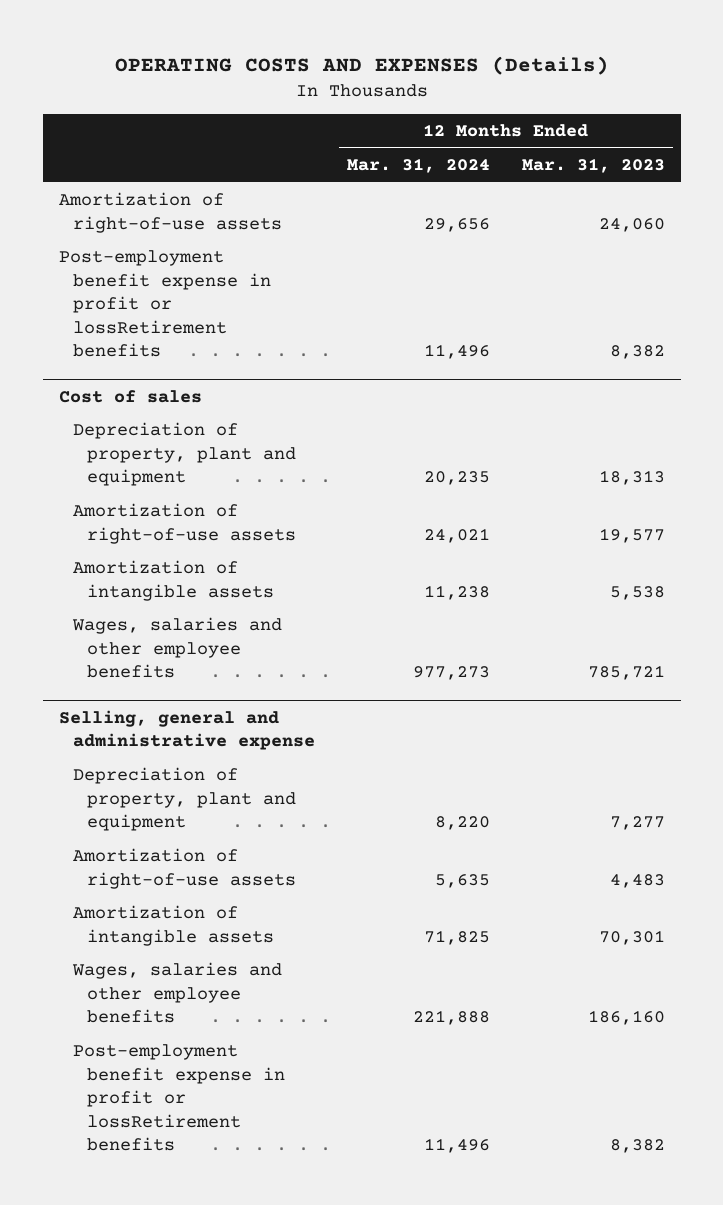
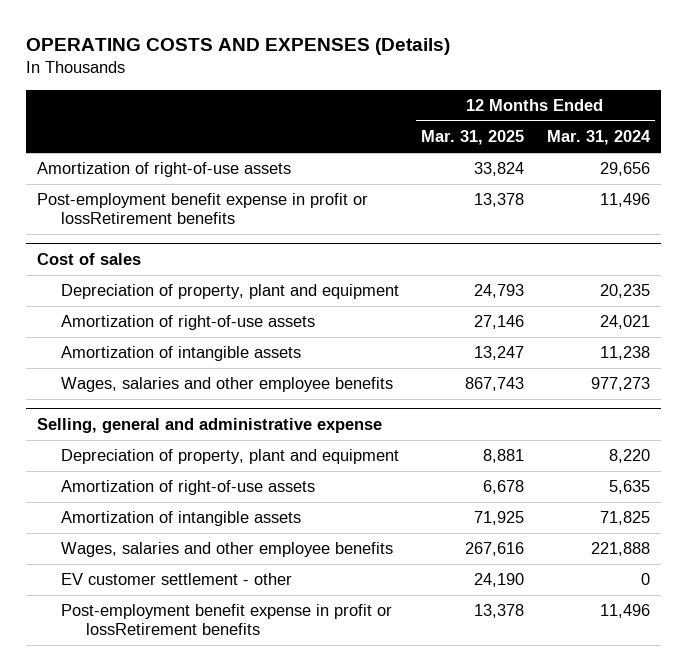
- | 12 Months Ended Mar. 31, 2024 | 12 Months Ended Mar. 31, 2023
+ | 12 Months Ended Mar. 31, 2025 | 12 Months Ended Mar. 31, 2024
@ Selling, general and administrative expense
+ EV customer settlement - other | 24,190 | 0

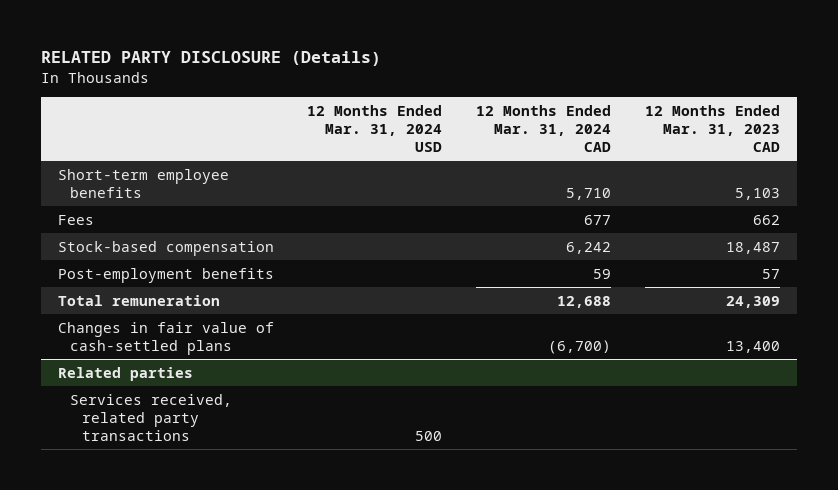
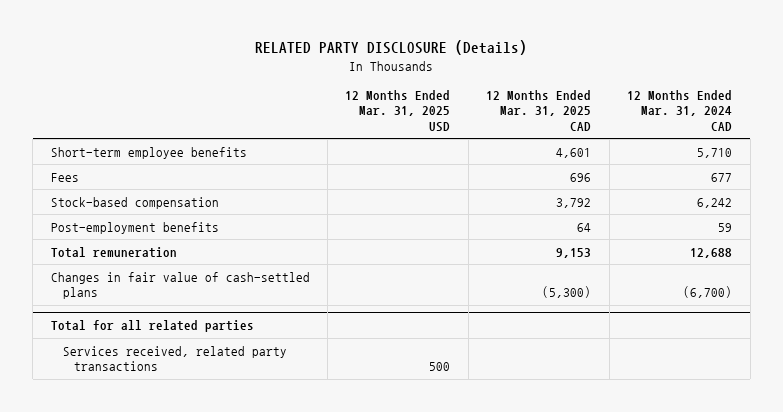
- | 12 Months Ended Mar. 31, 2024 USD | 12 Months Ended Mar. 31, 2024 CAD | 12 Months Ended Mar. 31, 2023 CAD
+ | 12 Months Ended Mar. 31, 2025 USD | 12 Months Ended Mar. 31, 2025 CAD | 12 Months Ended Mar. 31, 2024 CAD
- Related parties
+ Total for all related parties

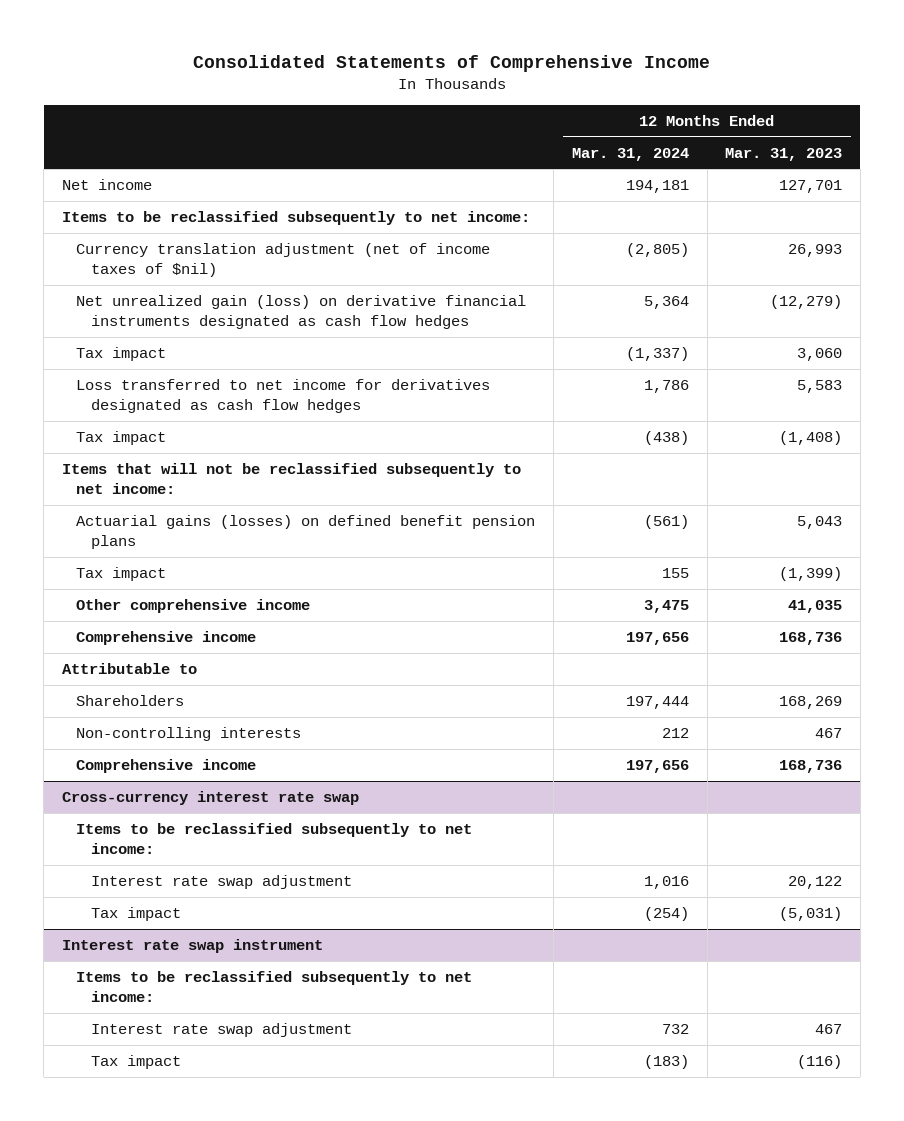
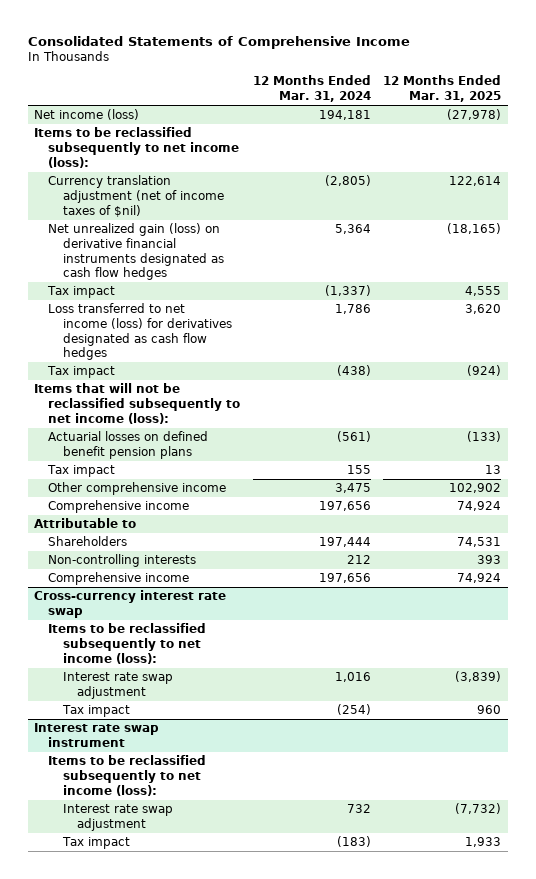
- | 12 Months Ended Mar. 31, 2024 | 12 Months Ended Mar. 31, 2023
+ | 12 Months Ended Mar. 31, 2024 | 12 Months Ended Mar. 31, 2025
- Net income | 194,181 | 127,701
- Items to be reclassified subsequently to net income:
+ Net income (loss) | 194,181 | (27,978)
+ Items to be reclassified subsequently to net income (loss):
- Loss transferred to net income for derivatives designated as cash flow hedges | 1,786 | 5,583
+ Loss transferred to net income (loss) for derivatives designated as cash flow hedges | 1,786 | 3,620
- Items that will not be reclassified subsequently to net income:
- Actuarial gains (losses) on defined benefit pension plans | (561) | 5,043
+ Items that will not be reclassified subsequently to net income (loss):
+ Actuarial losses on defined benefit pension plans | (561) | (133)
@ Cross-currency interest rate swap
- Items to be reclassified subsequently to net income:
+ Items to be reclassified subsequently to net income (loss):
@ Interest rate swap instrument
- Items to be reclassified subsequently to net income:
+ Items to be reclassified subsequently to net income (loss):

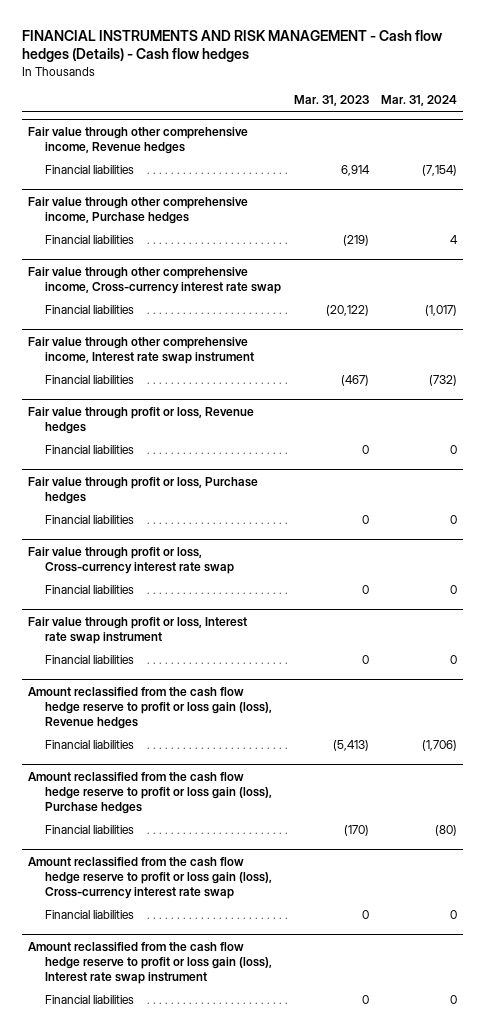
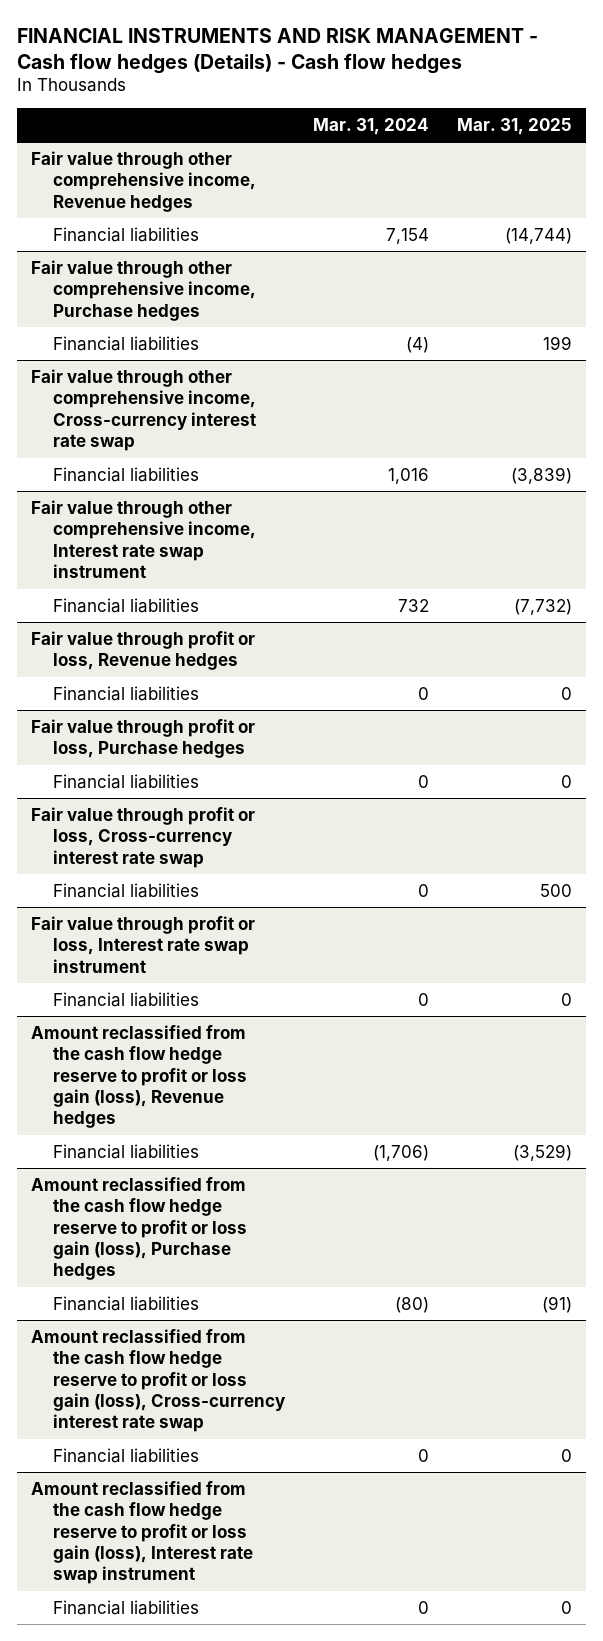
- | Mar. 31, 2023 | Mar. 31, 2024
+ | Mar. 31, 2024 | Mar. 31, 2025
@ Fair value through other comprehensive income, Revenue hedges
- Financial liabilities | 6,914 | (7,154)
+ Financial liabilities | 7,154 | (14,744)
@ Fair value through other comprehensive income, Purchase hedges
- Financial liabilities | (219) | 4
+ Financial liabilities | (4) | 199
@ Fair value through other comprehensive income, Cross-currency interest rate swap
- Financial liabilities | (20,122) | (1,017)
+ Financial liabilities | 1,016 | (3,839)
@ Fair value through other comprehensive income, Interest rate swap instrument
- Financial liabilities | (467) | (732)
+ Financial liabilities | 732 | (7,732)

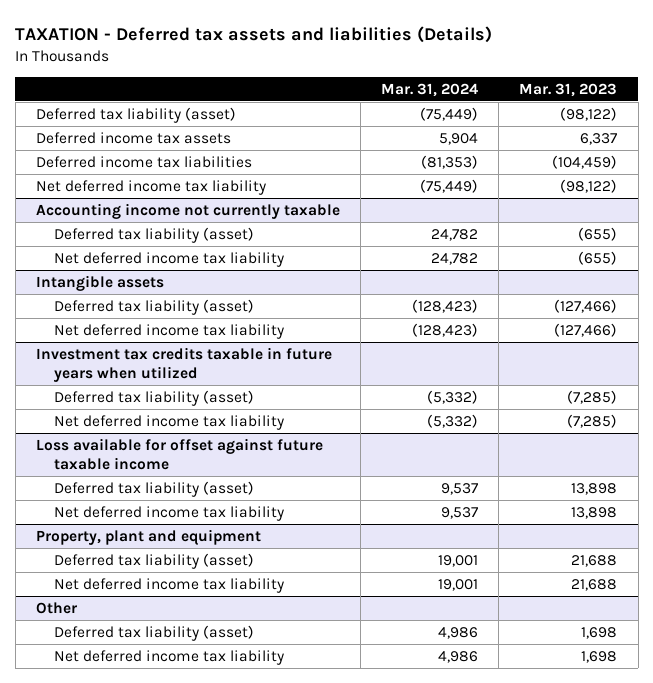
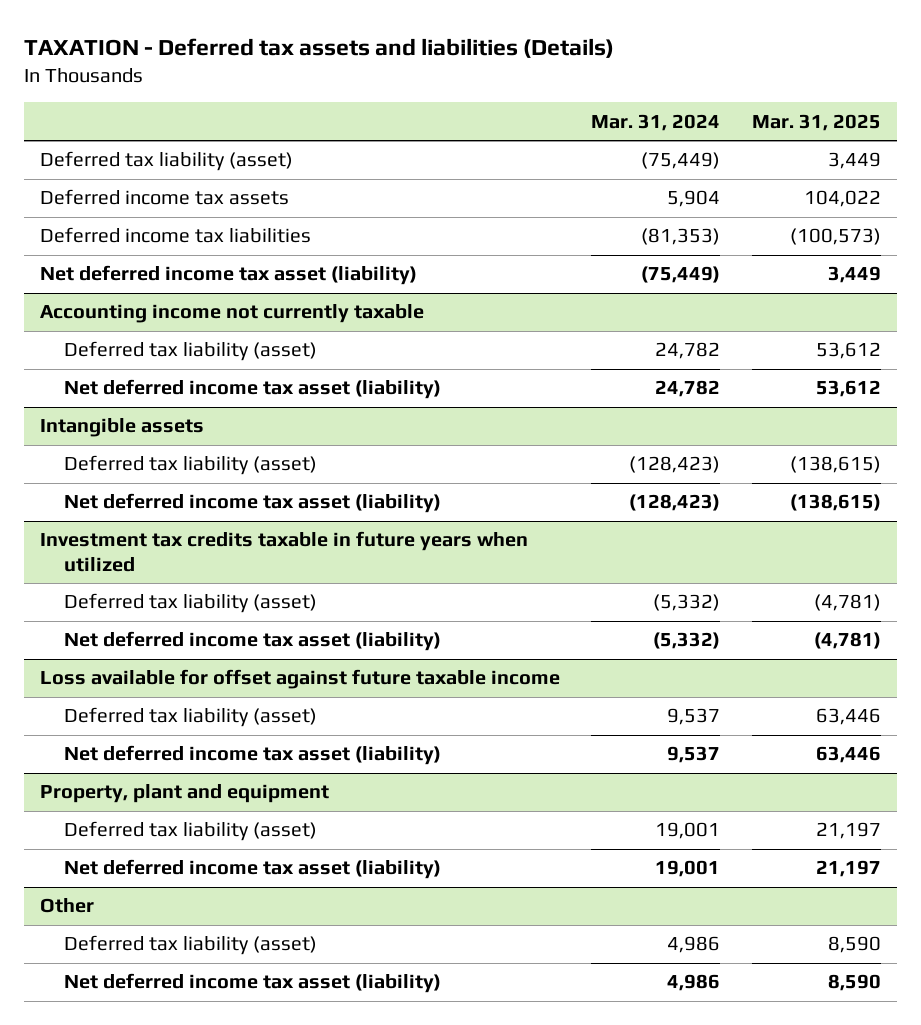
- | Mar. 31, 2024 | Mar. 31, 2023
+ | Mar. 31, 2024 | Mar. 31, 2025
- Net deferred income tax liability | (75,449) | (98,122)
+ Net deferred income tax asset (liability) | (75,449) | 3,449
@ Accounting income not currently taxable
- Net deferred income tax liability | 24,782 | (655)
+ Net deferred income tax asset (liability) | 24,782 | 53,612
@ Intangible assets
- Net deferred income tax liability | (128,423) | (127,466)
+ Net deferred income tax asset (liability) | (128,423) | (138,615)
@ Investment tax credits taxable in future years when utilized
- Net deferred income tax liability | (5,332) | (7,285)
+ Net deferred income tax asset (liability) | (5,332) | (4,781)
@ Loss available for offset against future taxable income
- Net deferred income tax liability | 9,537 | 13,898
+ Net deferred income tax asset (liability) | 9,537 | 63,446
@ Property, plant and equipment
- Net deferred income tax liability | 19,001 | 21,688
+ Net deferred income tax asset (liability) | 19,001 | 21,197
@ Other
- Net deferred income tax liability | 4,986 | 1,698
+ Net deferred income tax asset (liability) | 4,986 | 8,590

